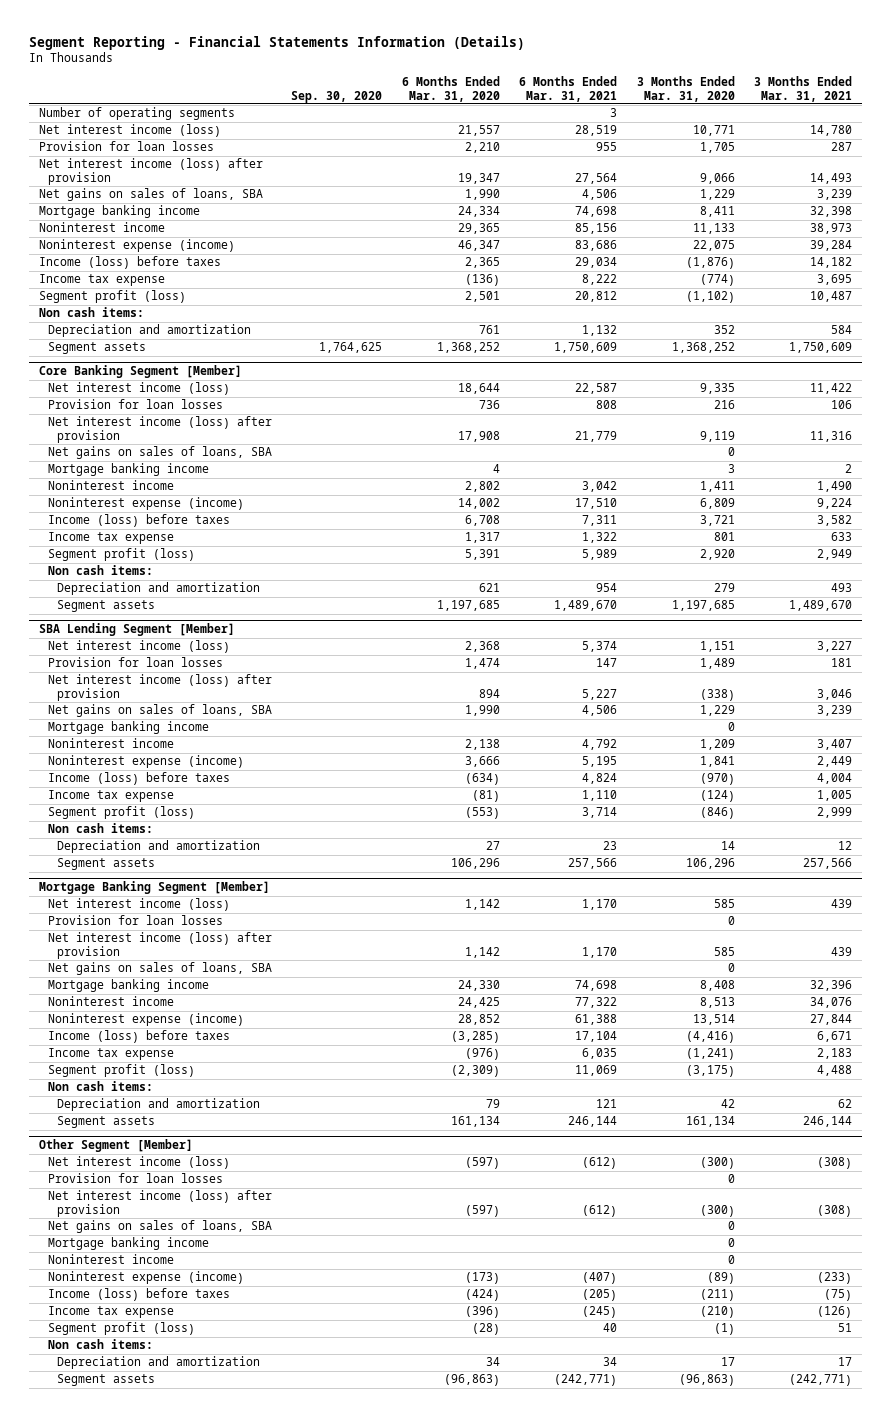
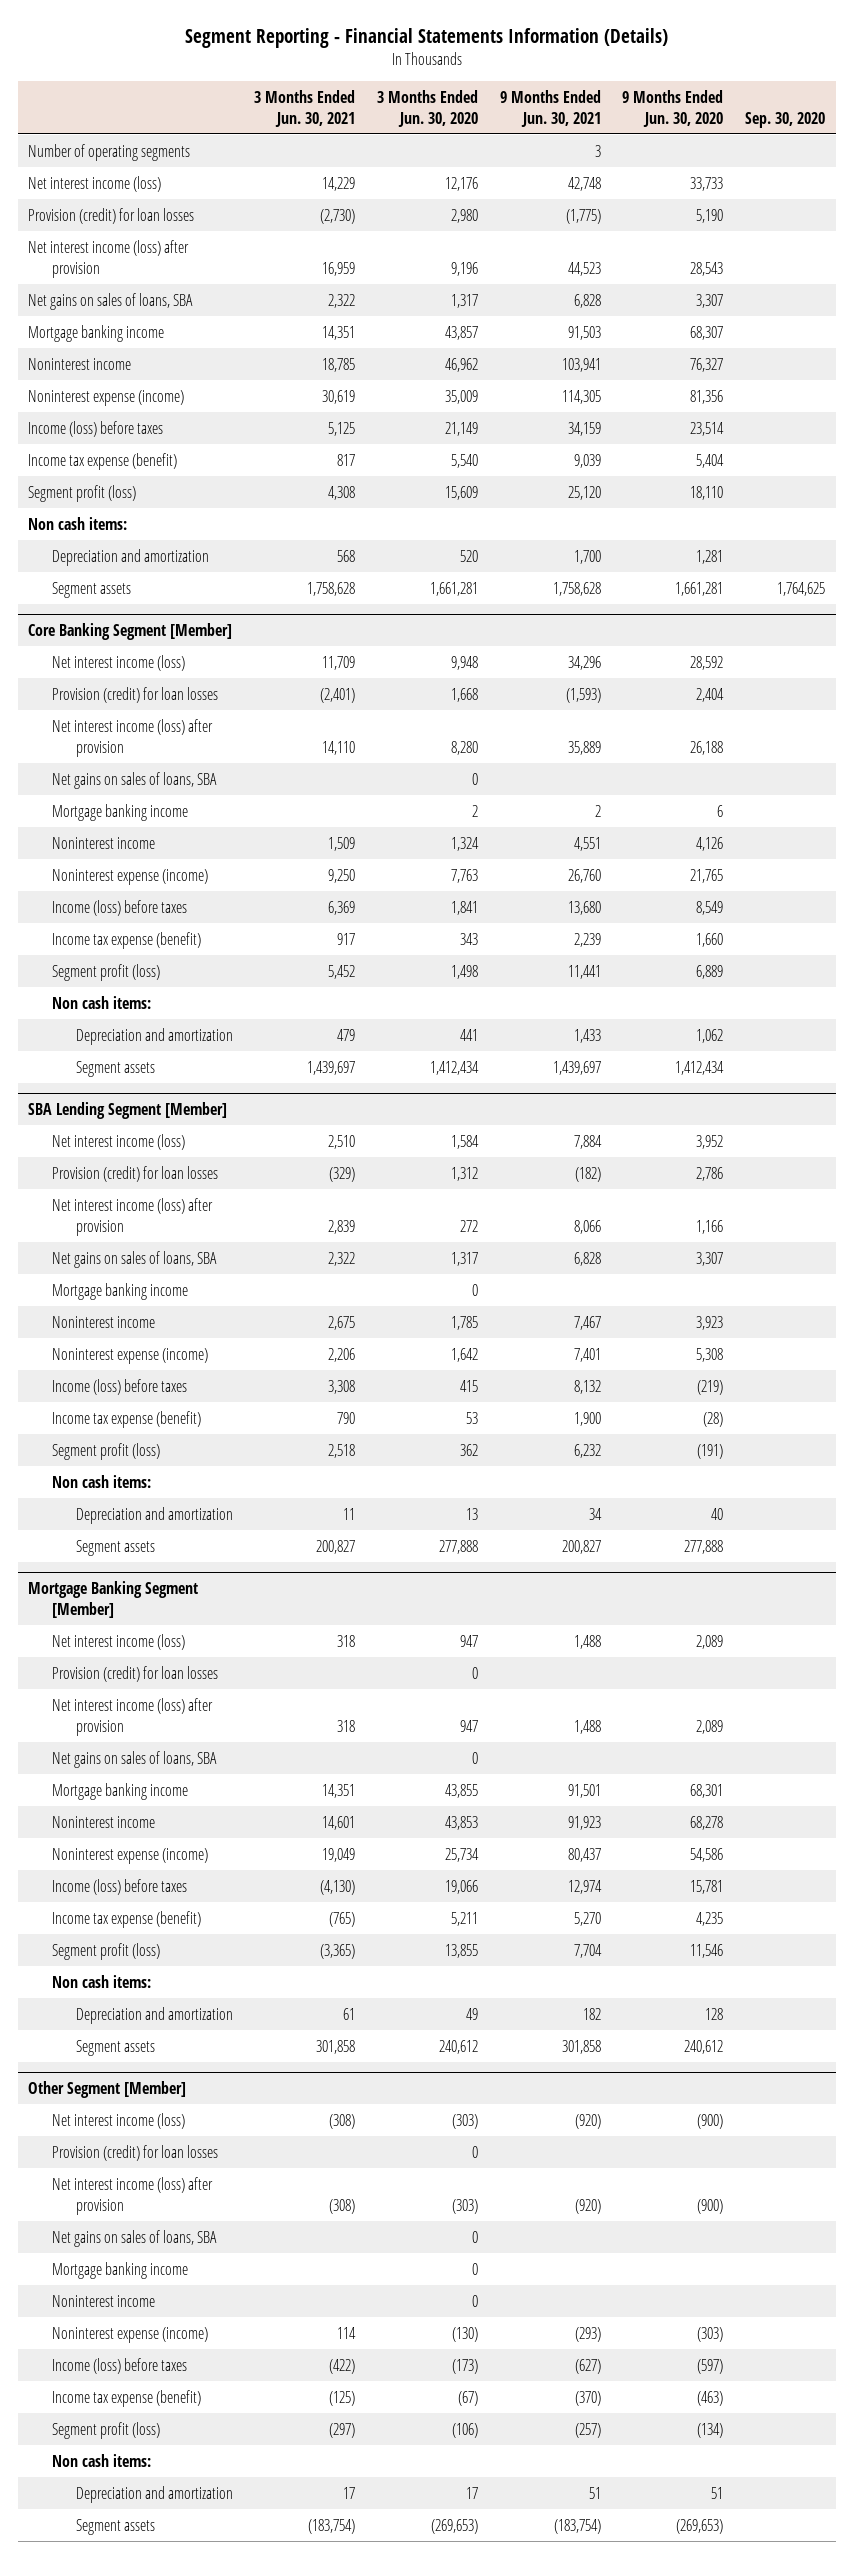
- | Sep. 30, 2020 | 6 Months Ended Mar. 31, 2020 | 6 Months Ended Mar. 31, 2021 | 3 Months Ended Mar. 31, 2020 | 3 Months Ended Mar. 31, 2021
+ | 3 Months Ended Jun. 30, 2021 | 3 Months Ended Jun. 30, 2020 | 9 Months Ended Jun. 30, 2021 | 9 Months Ended Jun. 30, 2020 | Sep. 30, 2020
- Provision for loan losses | | 2,210 | 955 | 1,705 | 287
+ Provision (credit) for loan losses | (2,730) | 2,980 | (1,775) | 5,190 |
- Income tax expense | | (136) | 8,222 | (774) | 3,695
+ Income tax expense (benefit) | 817 | 5,540 | 9,039 | 5,404 |
@ Core Banking Segment [Member]
- Provision for loan losses | | 736 | 808 | 216 | 106
+ Provision (credit) for loan losses | (2,401) | 1,668 | (1,593) | 2,404 |
- Income tax expense | | 1,317 | 1,322 | 801 | 633
+ Income tax expense (benefit) | 917 | 343 | 2,239 | 1,660 |
@ SBA Lending Segment [Member]
- Provision for loan losses | | 1,474 | 147 | 1,489 | 181
+ Provision (credit) for loan losses | (329) | 1,312 | (182) | 2,786 |
- Income tax expense | | (81) | 1,110 | (124) | 1,005
+ Income tax expense (benefit) | 790 | 53 | 1,900 | (28) |
@ Mortgage Banking Segment [Member]
- Provision for loan losses | | | | 0 |
+ Provision (credit) for loan losses | | 0 | | |
- Income tax expense | | (976) | 6,035 | (1,241) | 2,183
+ Income tax expense (benefit) | (765) | 5,211 | 5,270 | 4,235 |
@ Other Segment [Member]
- Provision for loan losses | | | | 0 |
+ Provision (credit) for loan losses | | 0 | | |
- Income tax expense | | (396) | (245) | (210) | (126)
+ Income tax expense (benefit) | (125) | (67) | (370) | (463) |

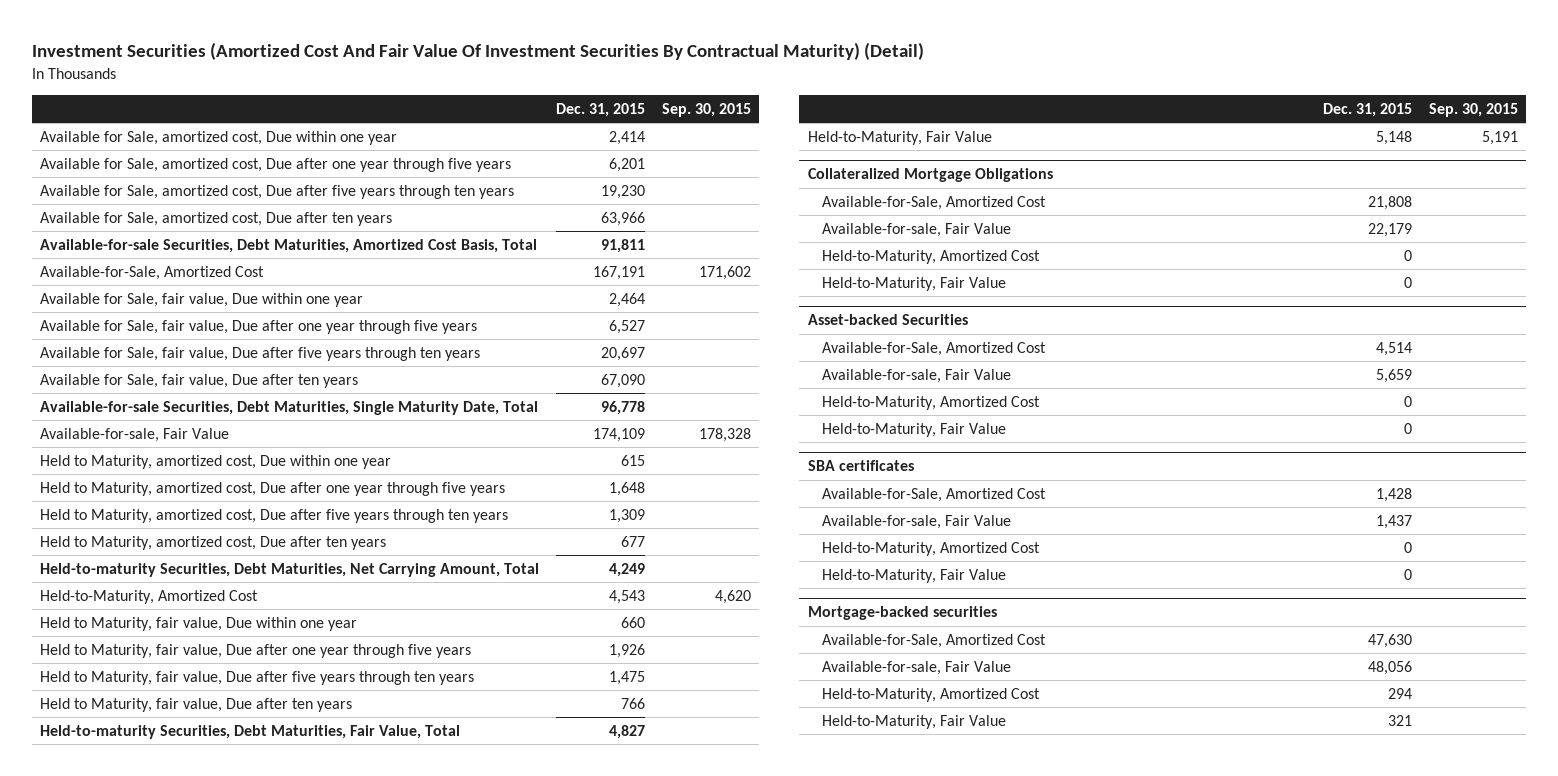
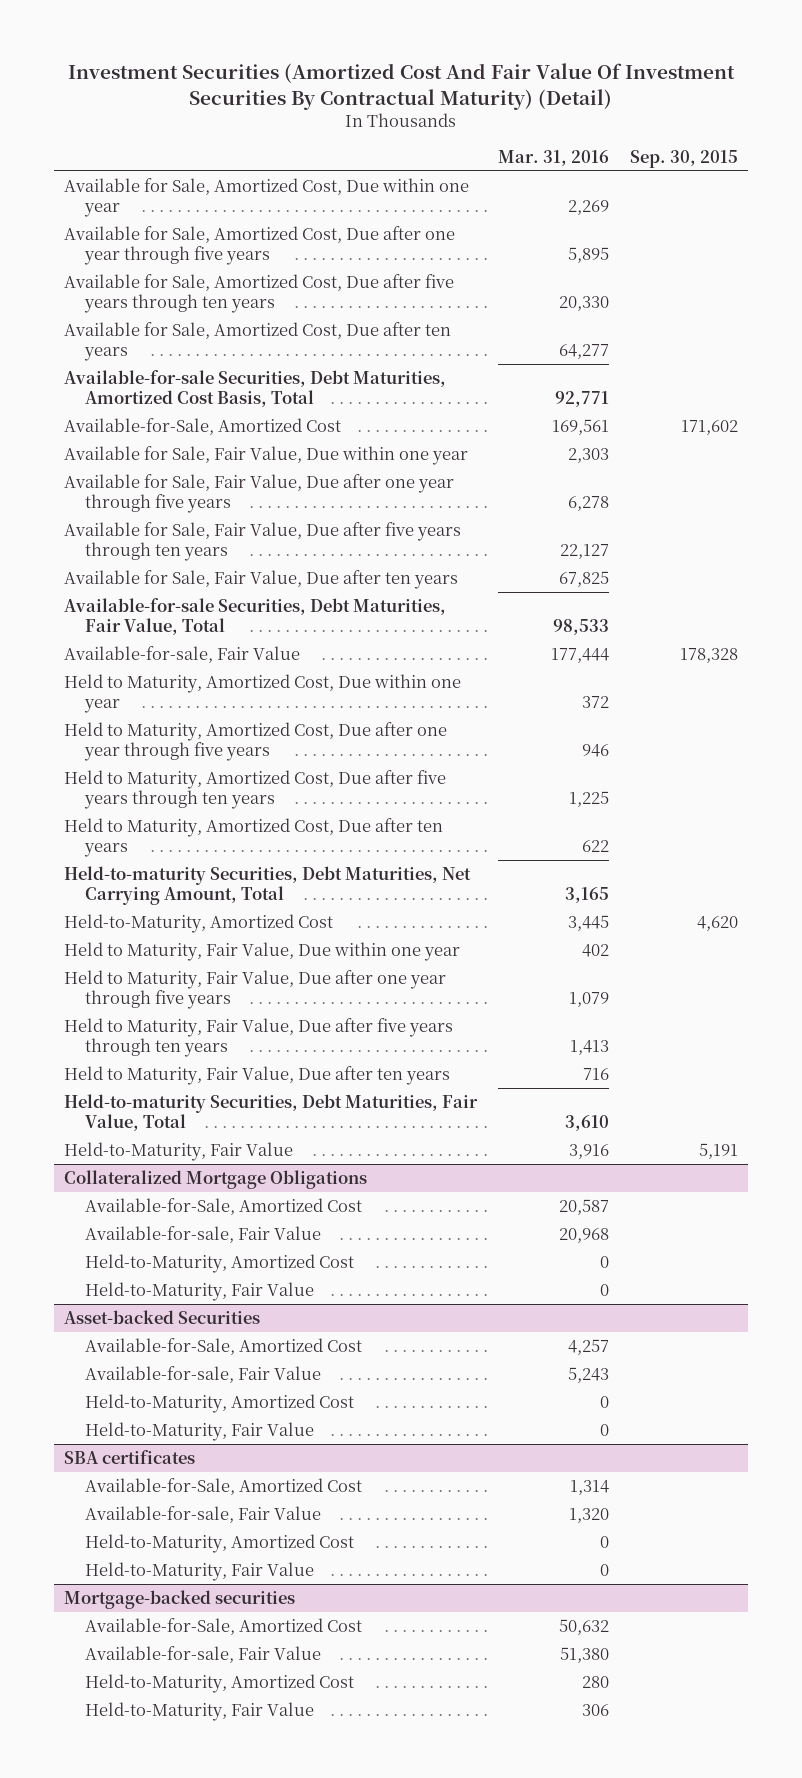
- | Dec. 31, 2015 | Sep. 30, 2015
+ | Mar. 31, 2016 | Sep. 30, 2015
- Available for Sale, amortized cost, Due within one year | 2,414 |
- Available for Sale, amortized cost, Due after one year through five years | 6,201 |
- Available for Sale, amortized cost, Due after five years through ten years | 19,230 |
- Available for Sale, amortized cost, Due after ten years | 63,966 |
+ Available for Sale, Amortized Cost, Due within one year | 2,269 |
+ Available for Sale, Amortized Cost, Due after one year through five years | 5,895 |
+ Available for Sale, Amortized Cost, Due after five years through ten years | 20,330 |
+ Available for Sale, Amortized Cost, Due after ten years | 64,277 |
- Available for Sale, fair value, Due within one year | 2,464 |
- Available for Sale, fair value, Due after one year through five years | 6,527 |
- Available for Sale, fair value, Due after five years through ten years | 20,697 |
- Available for Sale, fair value, Due after ten years | 67,090 |
- Available-for-sale Securities, Debt Maturities, Single Maturity Date, Total | 96,778 |
+ Available for Sale, Fair Value, Due within one year | 2,303 |
+ Available for Sale, Fair Value, Due after one year through five years | 6,278 |
+ Available for Sale, Fair Value, Due after five years through ten years | 22,127 |
+ Available for Sale, Fair Value, Due after ten years | 67,825 |
+ Available-for-sale Securities, Debt Maturities, Fair Value, Total | 98,533 |
- Held to Maturity, amortized cost, Due within one year | 615 |
- Held to Maturity, amortized cost, Due after one year through five years | 1,648 |
- Held to Maturity, amortized cost, Due after five years through ten years | 1,309 |
- Held to Maturity, amortized cost, Due after ten years | 677 |
+ Held to Maturity, Amortized Cost, Due within one year | 372 |
+ Held to Maturity, Amortized Cost, Due after one year through five years | 946 |
+ Held to Maturity, Amortized Cost, Due after five years through ten years | 1,225 |
+ Held to Maturity, Amortized Cost, Due after ten years | 622 |
- Held to Maturity, fair value, Due within one year | 660 |
- Held to Maturity, fair value, Due after one year through five years | 1,926 |
- Held to Maturity, fair value, Due after five years through ten years | 1,475 |
- Held to Maturity, fair value, Due after ten years | 766 |
+ Held to Maturity, Fair Value, Due within one year | 402 |
+ Held to Maturity, Fair Value, Due after one year through five years | 1,079 |
+ Held to Maturity, Fair Value, Due after five years through ten years | 1,413 |
+ Held to Maturity, Fair Value, Due after ten years | 716 |

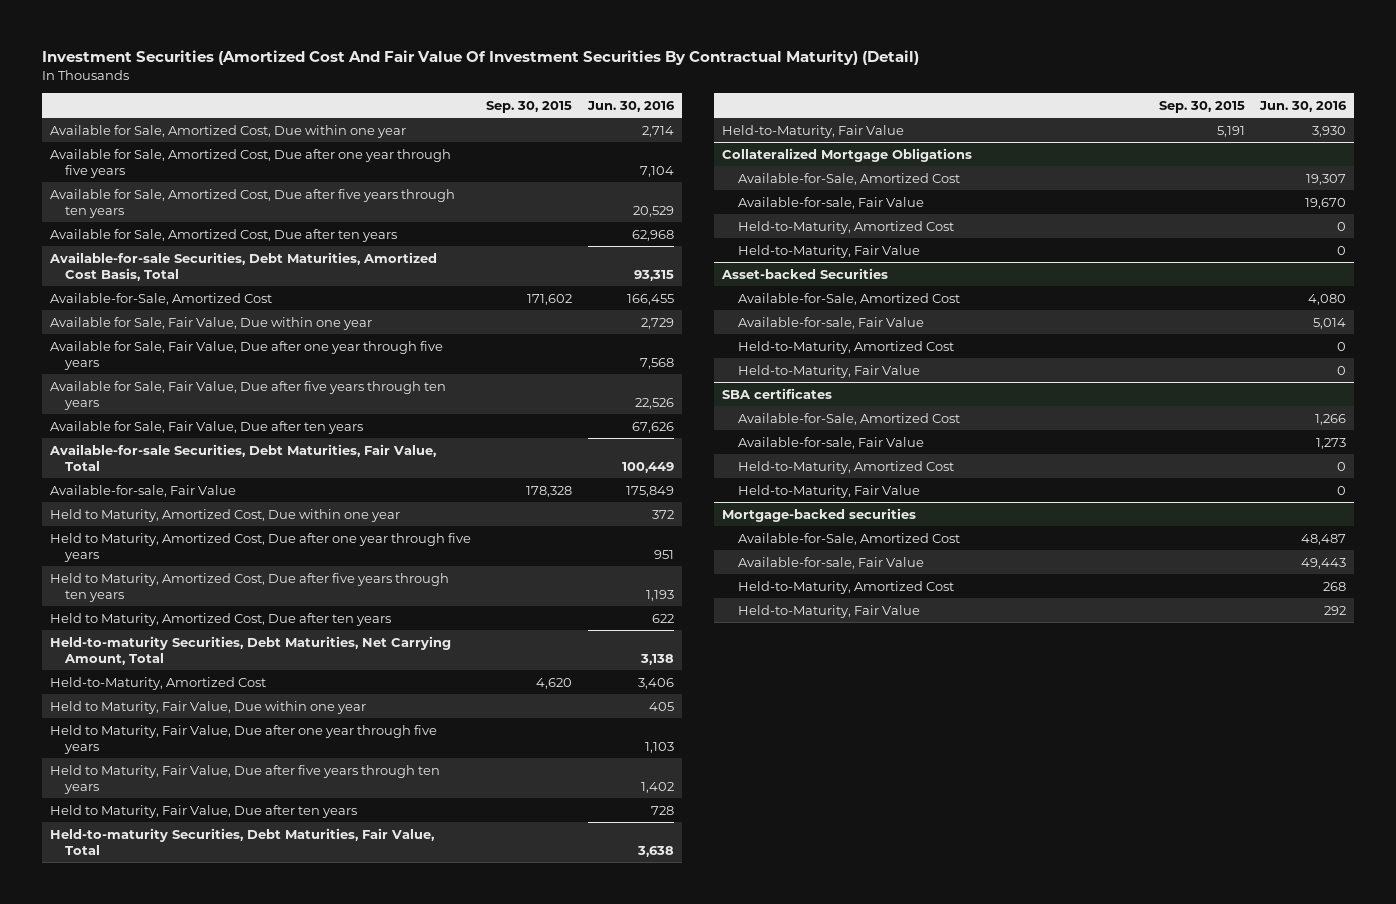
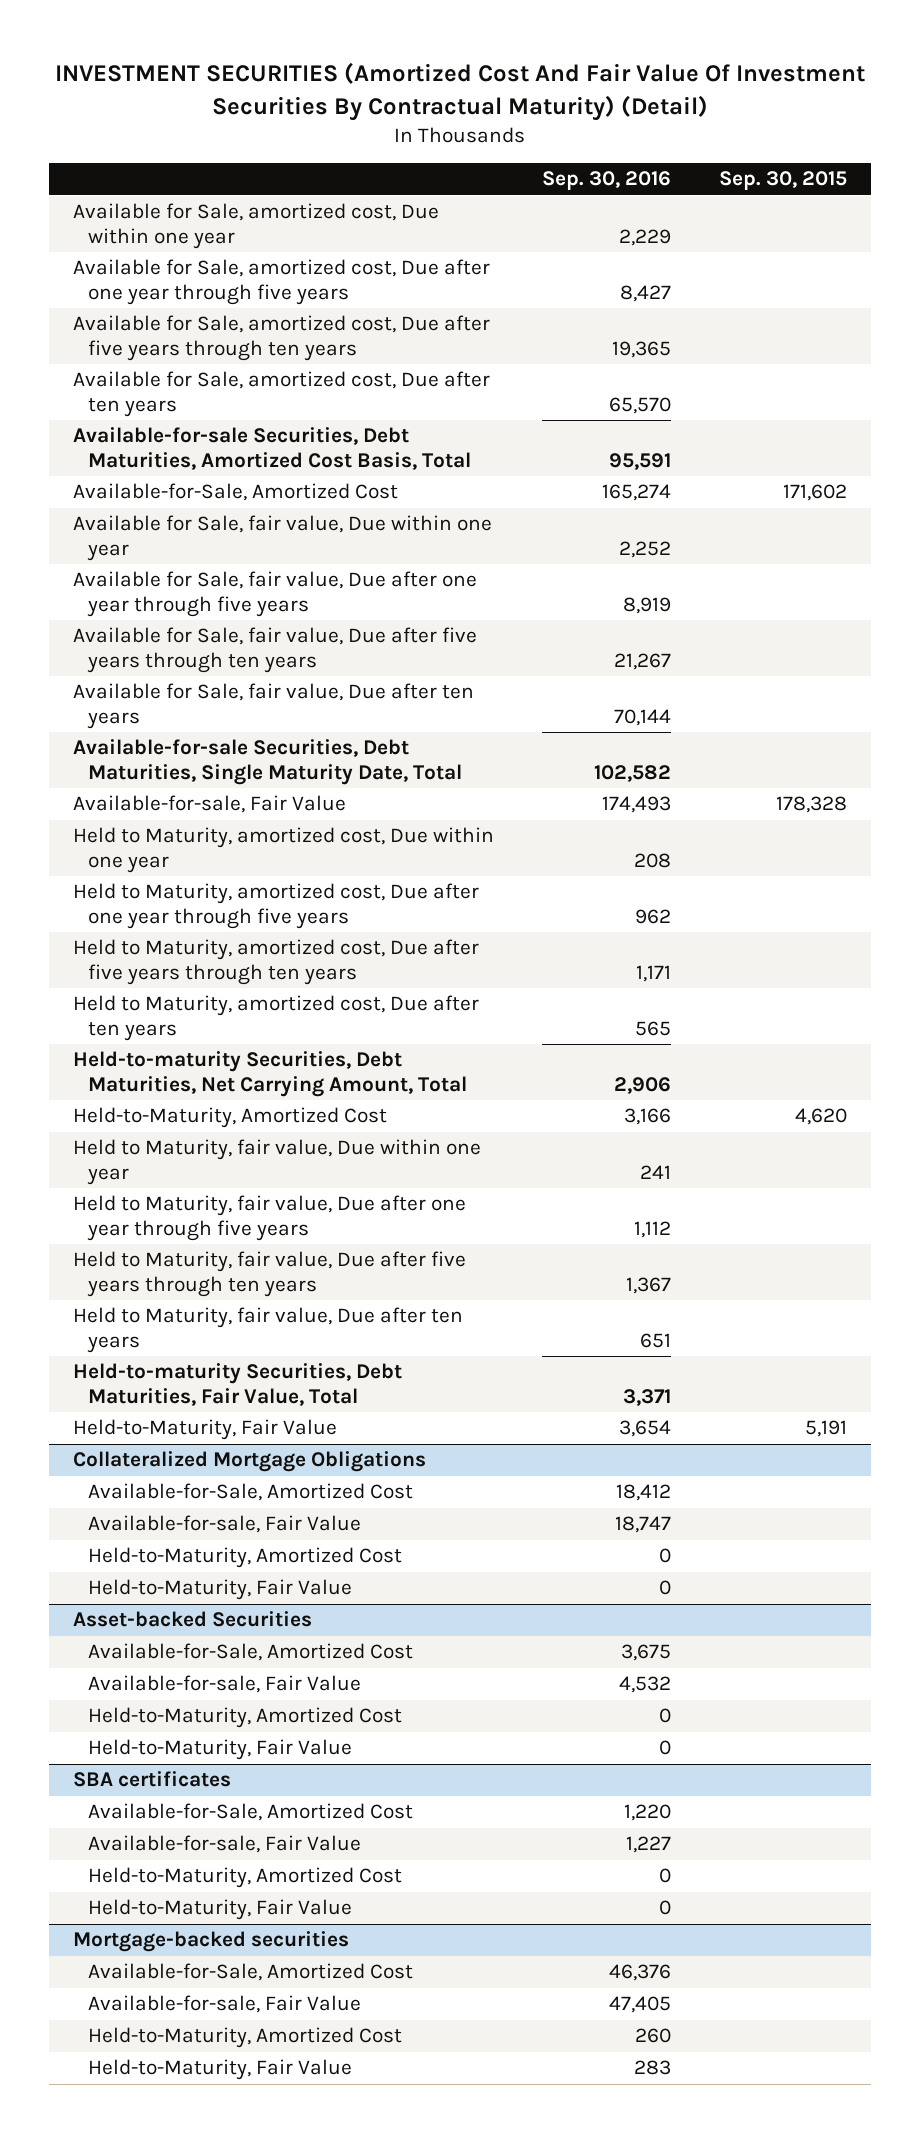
- Investment Securities (Amortized Cost And Fair Value Of Investment Securities By Contractual Maturity) (Detail)
+ INVESTMENT SECURITIES (Amortized Cost And Fair Value Of Investment Securities By Contractual Maturity) (Detail)
- | Sep. 30, 2015 | Jun. 30, 2016
+ | Sep. 30, 2016 | Sep. 30, 2015
- Available for Sale, Amortized Cost, Due within one year | | 2,714
- Available for Sale, Amortized Cost, Due after one year through five years | | 7,104
- Available for Sale, Amortized Cost, Due after five years through ten years | | 20,529
- Available for Sale, Amortized Cost, Due after ten years | | 62,968
+ Available for Sale, amortized cost, Due within one year | 2,229 |
+ Available for Sale, amortized cost, Due after one year through five years | 8,427 |
+ Available for Sale, amortized cost, Due after five years through ten years | 19,365 |
+ Available for Sale, amortized cost, Due after ten years | 65,570 |
- Available for Sale, Fair Value, Due within one year | | 2,729
- Available for Sale, Fair Value, Due after one year through five years | | 7,568
- Available for Sale, Fair Value, Due after five years through ten years | | 22,526
- Available for Sale, Fair Value, Due after ten years | | 67,626
- Available-for-sale Securities, Debt Maturities, Fair Value, Total | | 100,449
+ Available for Sale, fair value, Due within one year | 2,252 |
+ Available for Sale, fair value, Due after one year through five years | 8,919 |
+ Available for Sale, fair value, Due after five years through ten years | 21,267 |
+ Available for Sale, fair value, Due after ten years | 70,144 |
+ Available-for-sale Securities, Debt Maturities, Single Maturity Date, Total | 102,582 |
- Held to Maturity, Amortized Cost, Due within one year | | 372
- Held to Maturity, Amortized Cost, Due after one year through five years | | 951
- Held to Maturity, Amortized Cost, Due after five years through ten years | | 1,193
- Held to Maturity, Amortized Cost, Due after ten years | | 622
+ Held to Maturity, amortized cost, Due within one year | 208 |
+ Held to Maturity, amortized cost, Due after one year through five years | 962 |
+ Held to Maturity, amortized cost, Due after five years through ten years | 1,171 |
+ Held to Maturity, amortized cost, Due after ten years | 565 |
- Held to Maturity, Fair Value, Due within one year | | 405
- Held to Maturity, Fair Value, Due after one year through five years | | 1,103
- Held to Maturity, Fair Value, Due after five years through ten years | | 1,402
- Held to Maturity, Fair Value, Due after ten years | | 728
+ Held to Maturity, fair value, Due within one year | 241 |
+ Held to Maturity, fair value, Due after one year through five years | 1,112 |
+ Held to Maturity, fair value, Due after five years through ten years | 1,367 |
+ Held to Maturity, fair value, Due after ten years | 651 |

